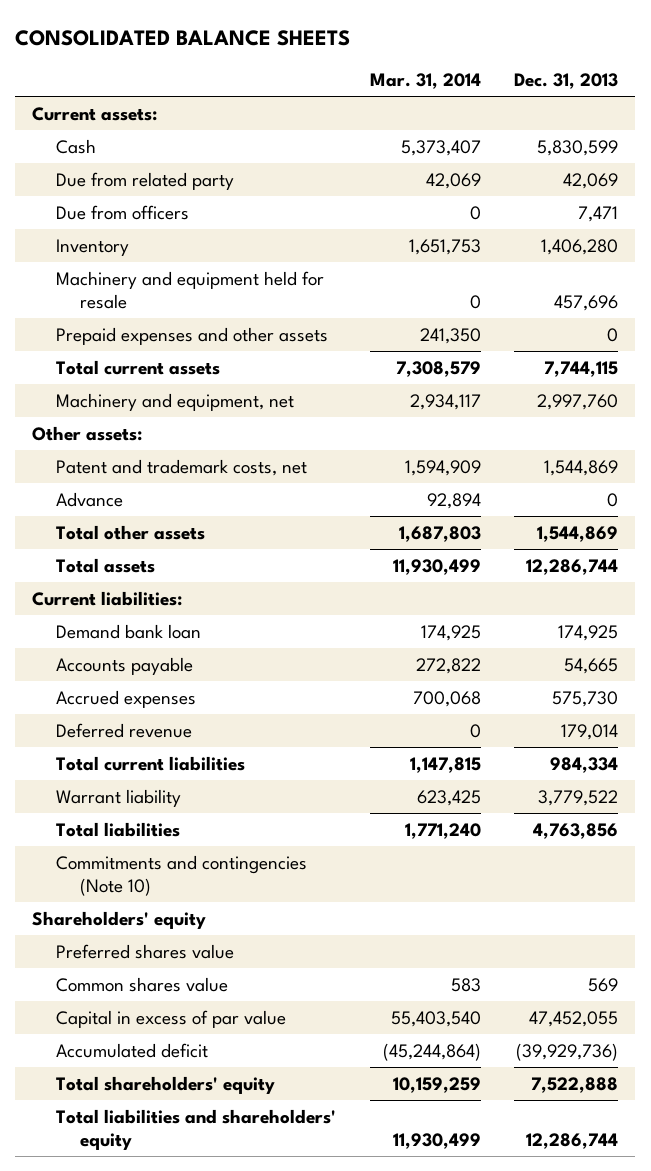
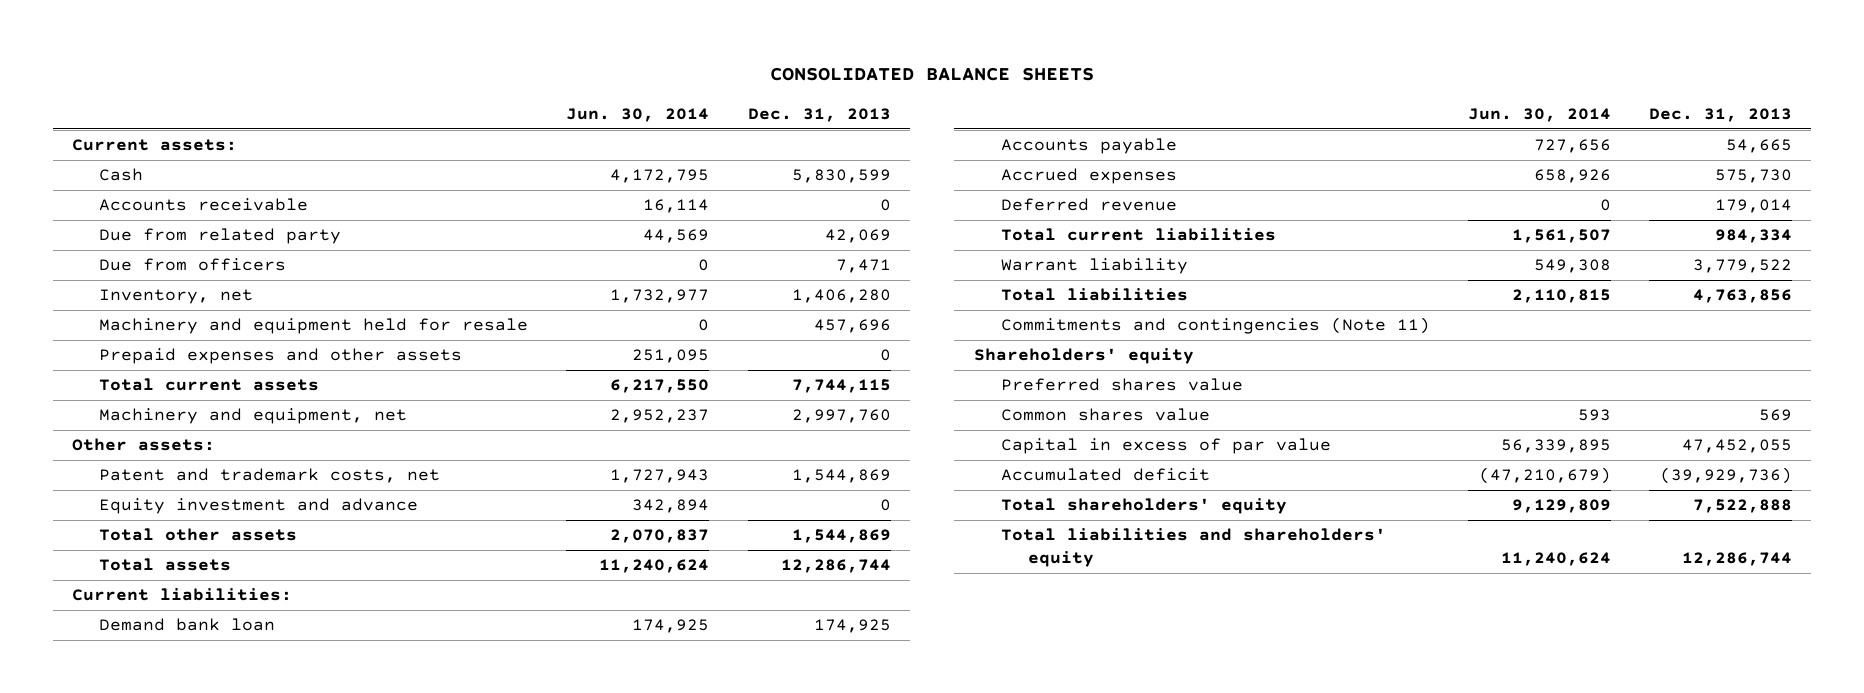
- | Mar. 31, 2014 | Dec. 31, 2013
+ | Jun. 30, 2014 | Dec. 31, 2013
+ Accounts receivable | 16,114 | 0
- Inventory | 1,651,753 | 1,406,280
+ Inventory, net | 1,732,977 | 1,406,280
- Advance | 92,894 | 0
+ Equity investment and advance | 342,894 | 0
- Commitments and contingencies (Note 10)
+ Commitments and contingencies (Note 11)

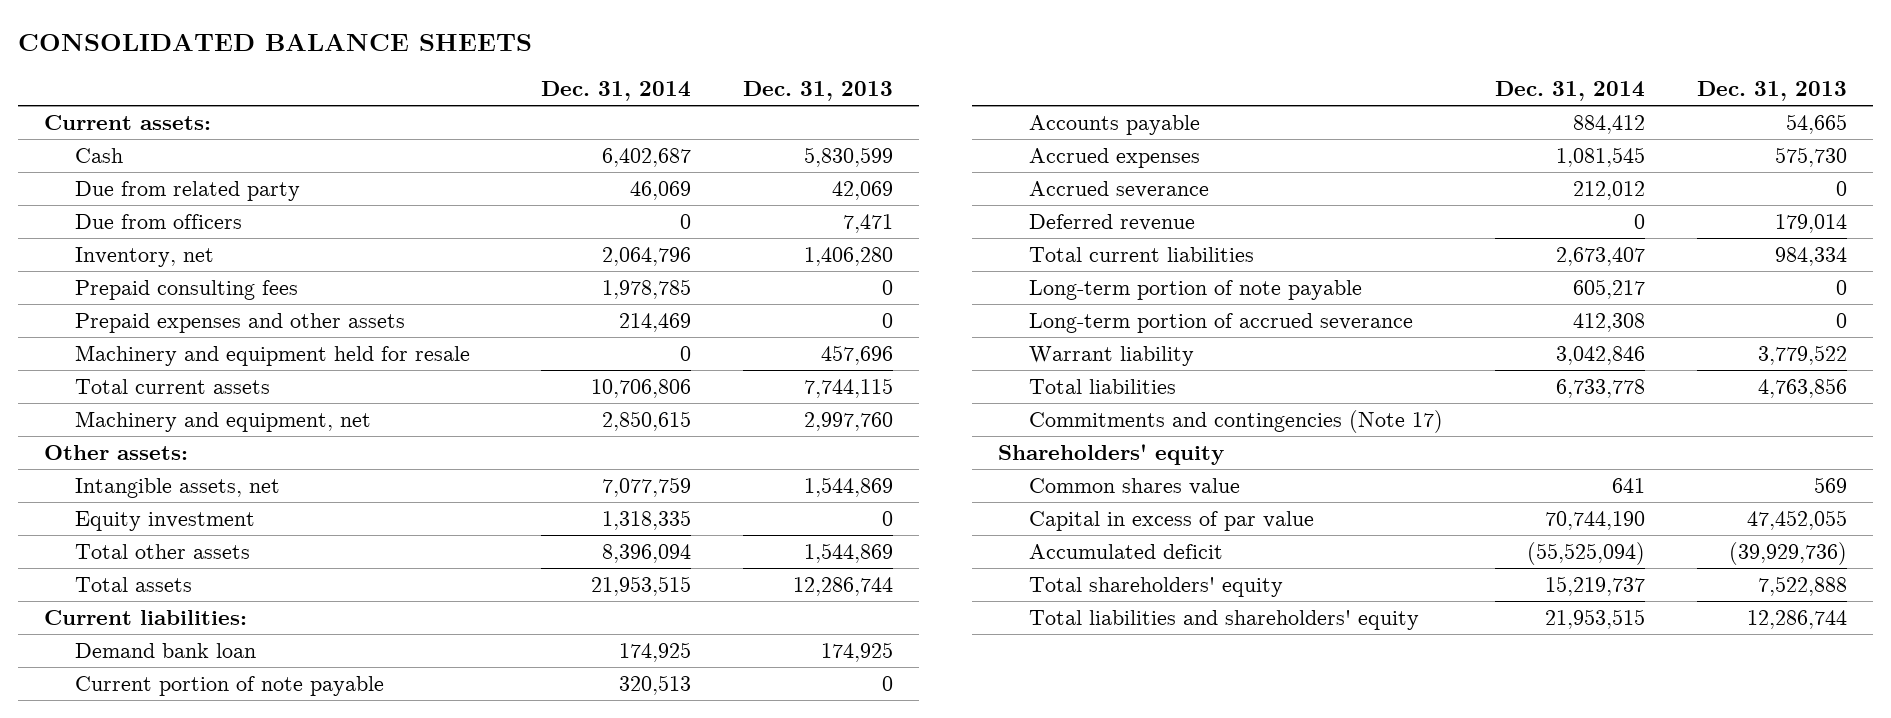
- | Jun. 30, 2014 | Dec. 31, 2013
+ | Dec. 31, 2014 | Dec. 31, 2013
- Accounts receivable | 16,114 | 0
+ Prepaid consulting fees | 1,978,785 | 0
moved down: Machinery and equipment held for resale | 0 | 457,696
- Patent and trademark costs, net | 1,727,943 | 1,544,869
- Equity investment and advance | 342,894 | 0
+ Intangible assets, net | 7,077,759 | 1,544,869
+ Equity investment | 1,318,335 | 0
+ Current portion of note payable | 320,513 | 0
+ Accrued severance | 212,012 | 0
+ Long-term portion of note payable | 605,217 | 0
+ Long-term portion of accrued severance | 412,308 | 0
- Commitments and contingencies (Note 11)
+ Commitments and contingencies (Note 17)
- Preferred shares value

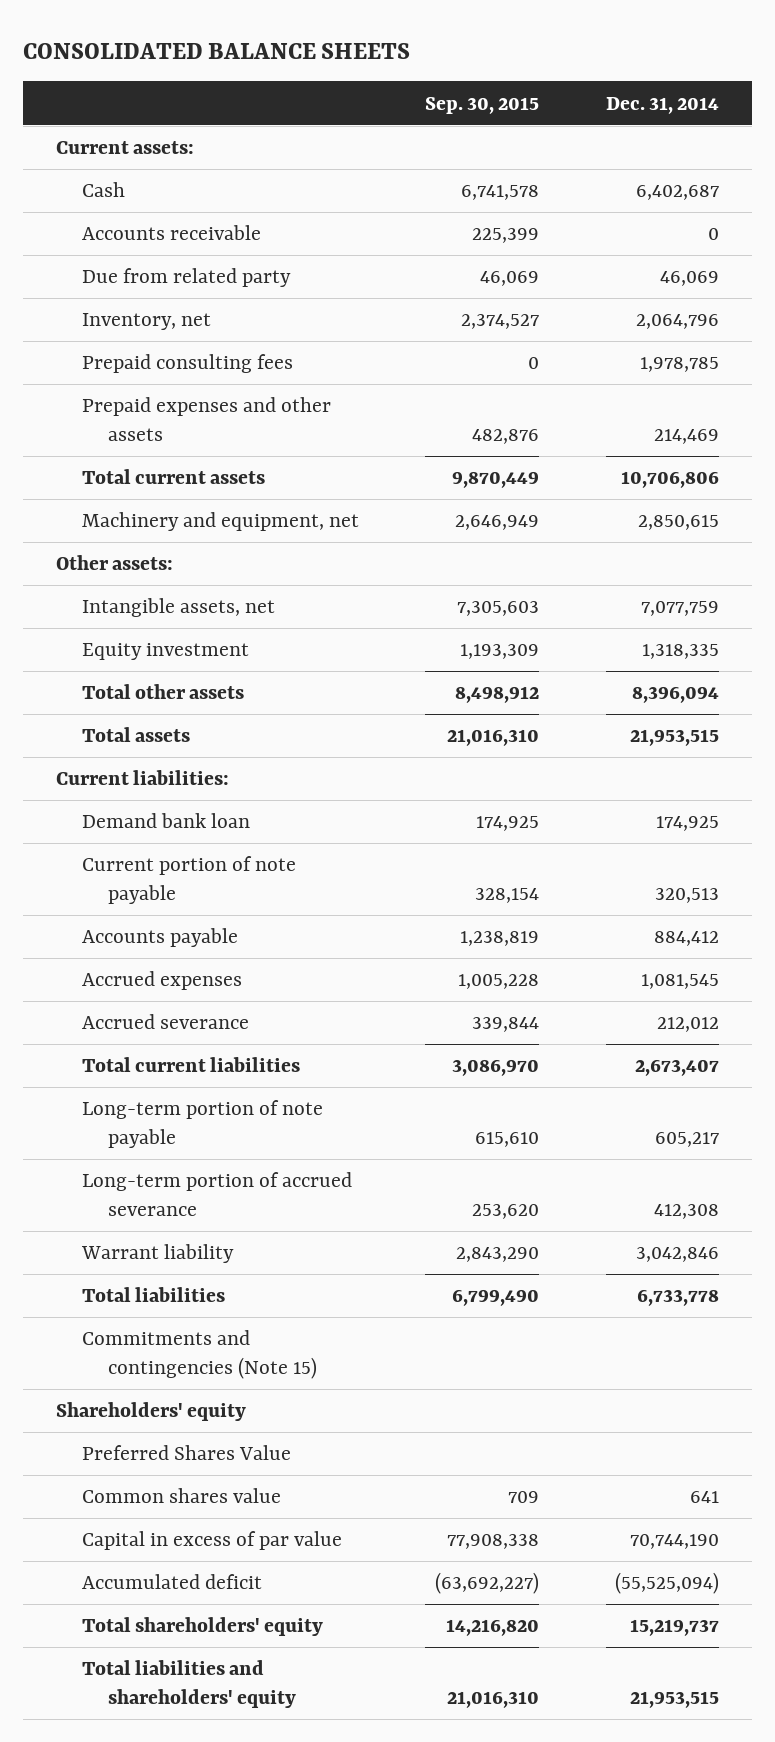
- | Dec. 31, 2014 | Dec. 31, 2013
+ | Sep. 30, 2015 | Dec. 31, 2014
+ Accounts receivable | 225,399 | 0
- Due from officers | 0 | 7,471
- Machinery and equipment held for resale | 0 | 457,696
- Deferred revenue | 0 | 179,014
- Commitments and contingencies (Note 17)
+ Commitments and contingencies (Note 15)
+ Preferred Shares Value

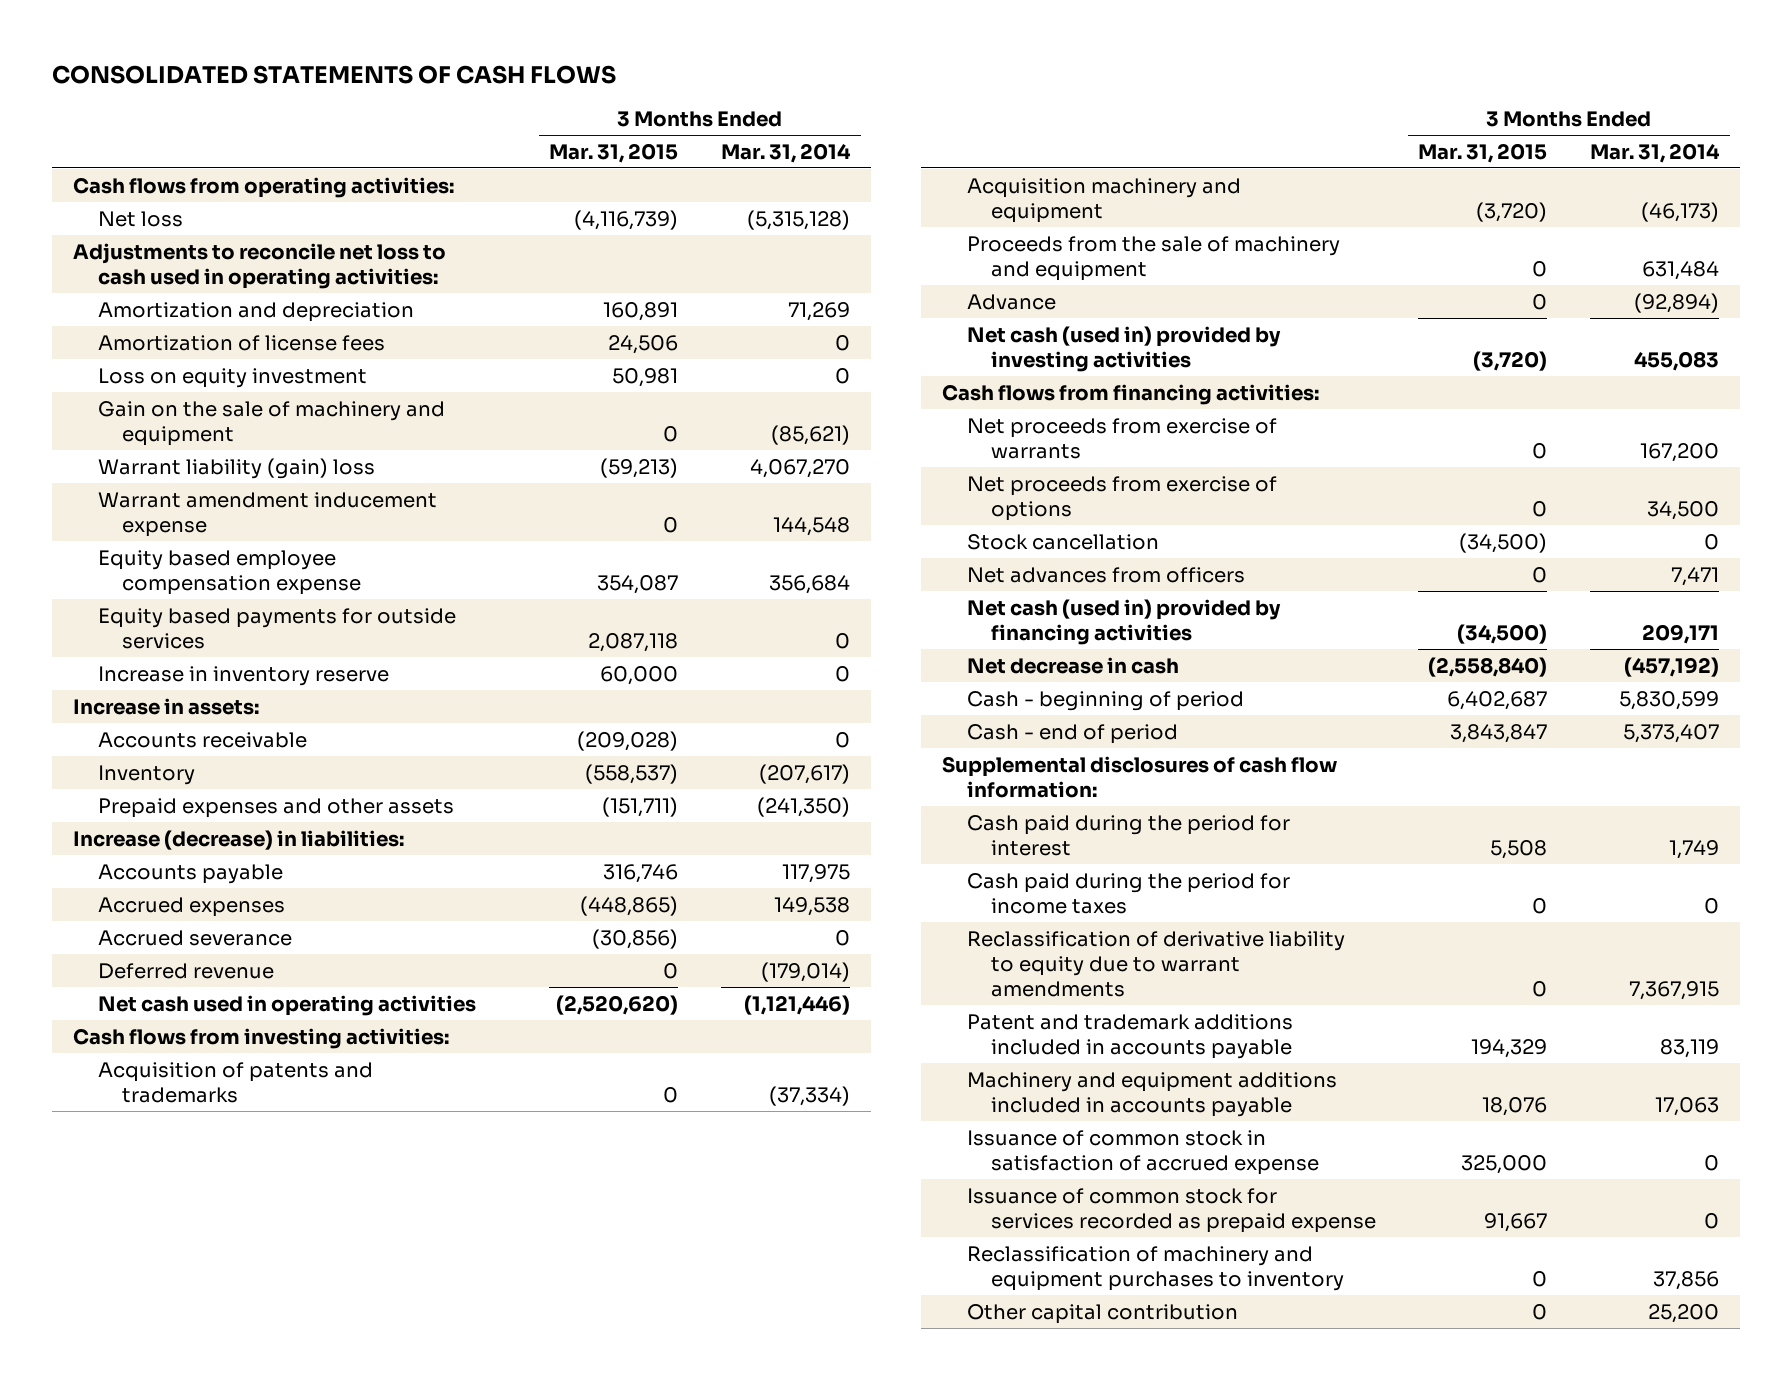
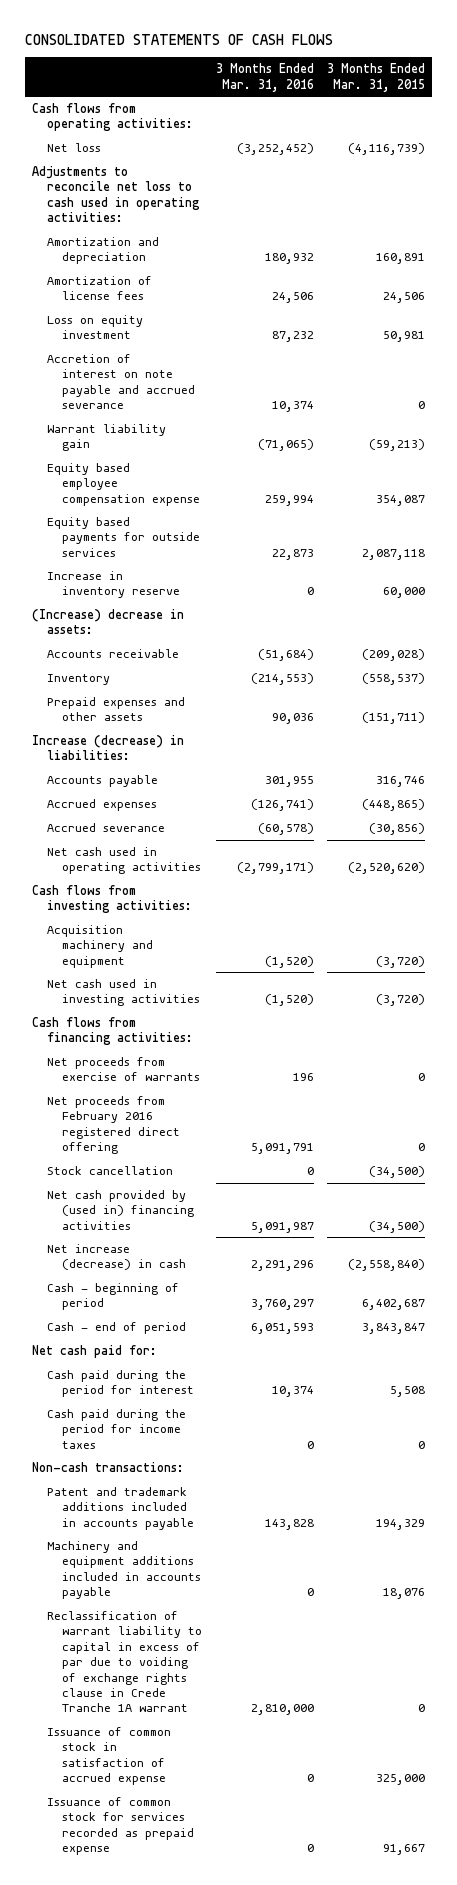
- | 3 Months Ended Mar. 31, 2015 | 3 Months Ended Mar. 31, 2014
+ | 3 Months Ended Mar. 31, 2016 | 3 Months Ended Mar. 31, 2015
- Gain on the sale of machinery and equipment | 0 | (85,621)
- Warrant liability (gain) loss | (59,213) | 4,067,270
- Warrant amendment inducement expense | 0 | 144,548
+ Accretion of interest on note payable and accrued severance | 10,374 | 0
+ Warrant liability gain | (71,065) | (59,213)
- Increase in assets:
+ (Increase) decrease in assets:
- Deferred revenue | 0 | (179,014)
- Acquisition of patents and trademarks | 0 | (37,334)
- Proceeds from the sale of machinery and equipment | 0 | 631,484
- Advance | 0 | (92,894)
- Net cash (used in) provided by investing activities | (3,720) | 455,083
+ Net cash used in investing activities | (1,520) | (3,720)
- Net proceeds from exercise of options | 0 | 34,500
+ Net proceeds from February 2016 registered direct offering | 5,091,791 | 0
- Net advances from officers | 0 | 7,471
- Net cash (used in) provided by financing activities | (34,500) | 209,171
- Net decrease in cash | (2,558,840) | (457,192)
+ Net cash provided by (used in) financing activities | 5,091,987 | (34,500)
+ Net increase (decrease) in cash | 2,291,296 | (2,558,840)
- Supplemental disclosures of cash flow information:
+ Net cash paid for:
- Reclassification of derivative liability to equity due to warrant amendments | 0 | 7,367,915
+ Non-cash transactions:
+ Reclassification of warrant liability to capital in excess of par due to voiding of exchange rights clause in Crede Tranche 1A warrant | 2,810,000 | 0
- Reclassification of machinery and equipment purchases to inventory | 0 | 37,856
- Other capital contribution | 0 | 25,200

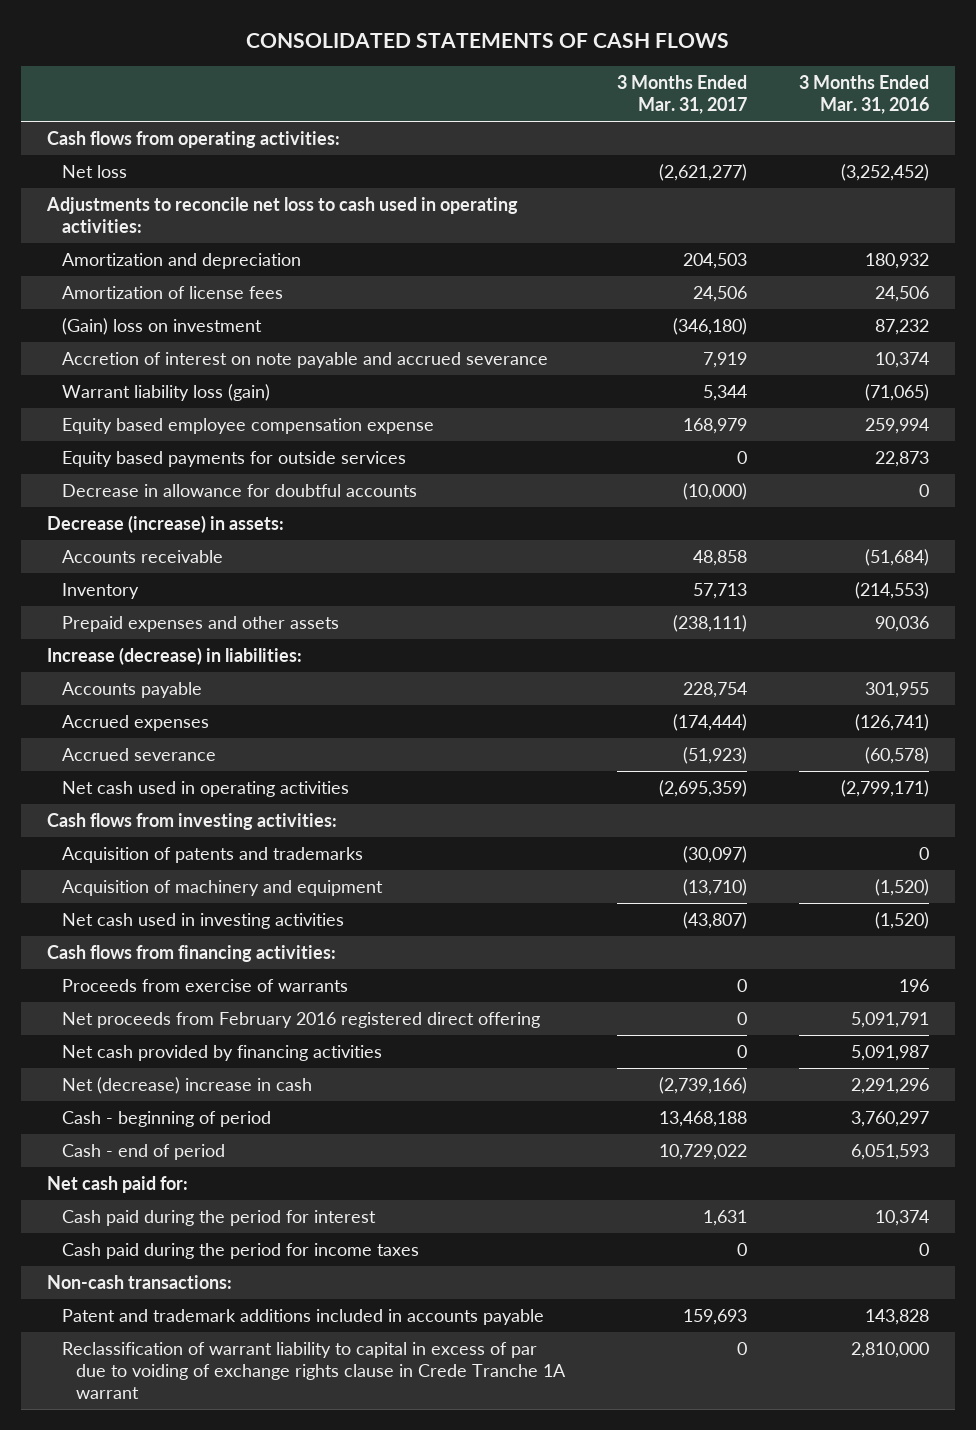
- | 3 Months Ended Mar. 31, 2016 | 3 Months Ended Mar. 31, 2015
+ | 3 Months Ended Mar. 31, 2017 | 3 Months Ended Mar. 31, 2016
- Loss on equity investment | 87,232 | 50,981
+ (Gain) loss on investment | (346,180) | 87,232
- Warrant liability gain | (71,065) | (59,213)
+ Warrant liability loss (gain) | 5,344 | (71,065)
- Increase in inventory reserve | 0 | 60,000
- (Increase) decrease in assets:
+ Decrease in allowance for doubtful accounts | (10,000) | 0
+ Decrease (increase) in assets:
- Acquisition machinery and equipment | (1,520) | (3,720)
+ Acquisition of patents and trademarks | (30,097) | 0
+ Acquisition of machinery and equipment | (13,710) | (1,520)
- Net proceeds from exercise of warrants | 196 | 0
+ Proceeds from exercise of warrants | 0 | 196
- Stock cancellation | 0 | (34,500)
- Net cash provided by (used in) financing activities | 5,091,987 | (34,500)
- Net increase (decrease) in cash | 2,291,296 | (2,558,840)
+ Net cash provided by financing activities | 0 | 5,091,987
+ Net (decrease) increase in cash | (2,739,166) | 2,291,296
- Machinery and equipment additions included in accounts payable | 0 | 18,076
- Issuance of common stock in satisfaction of accrued expense | 0 | 325,000
- Issuance of common stock for services recorded as prepaid expense | 0 | 91,667

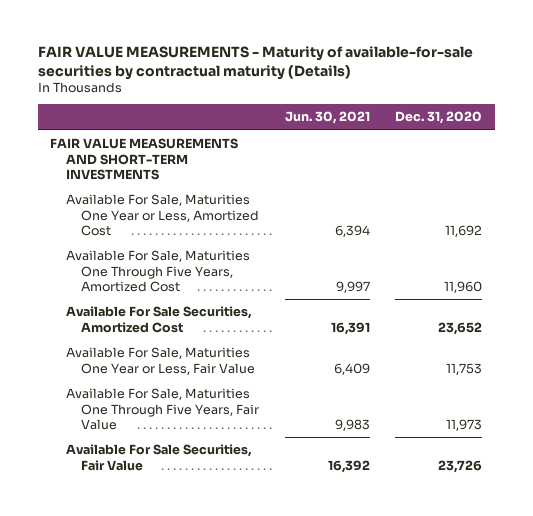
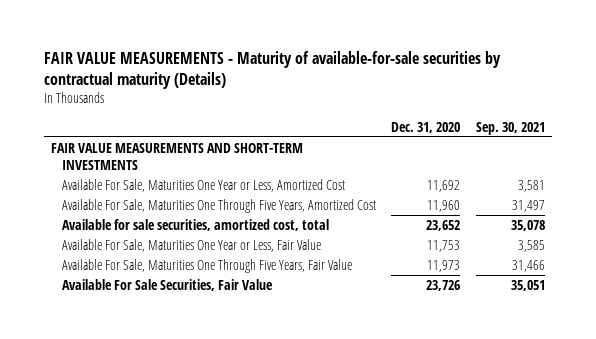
- | Jun. 30, 2021 | Dec. 31, 2020
+ | Dec. 31, 2020 | Sep. 30, 2021
- Available For Sale Securities, Amortized Cost | 16,391 | 23,652
+ Available for sale securities, amortized cost, total | 23,652 | 35,078

